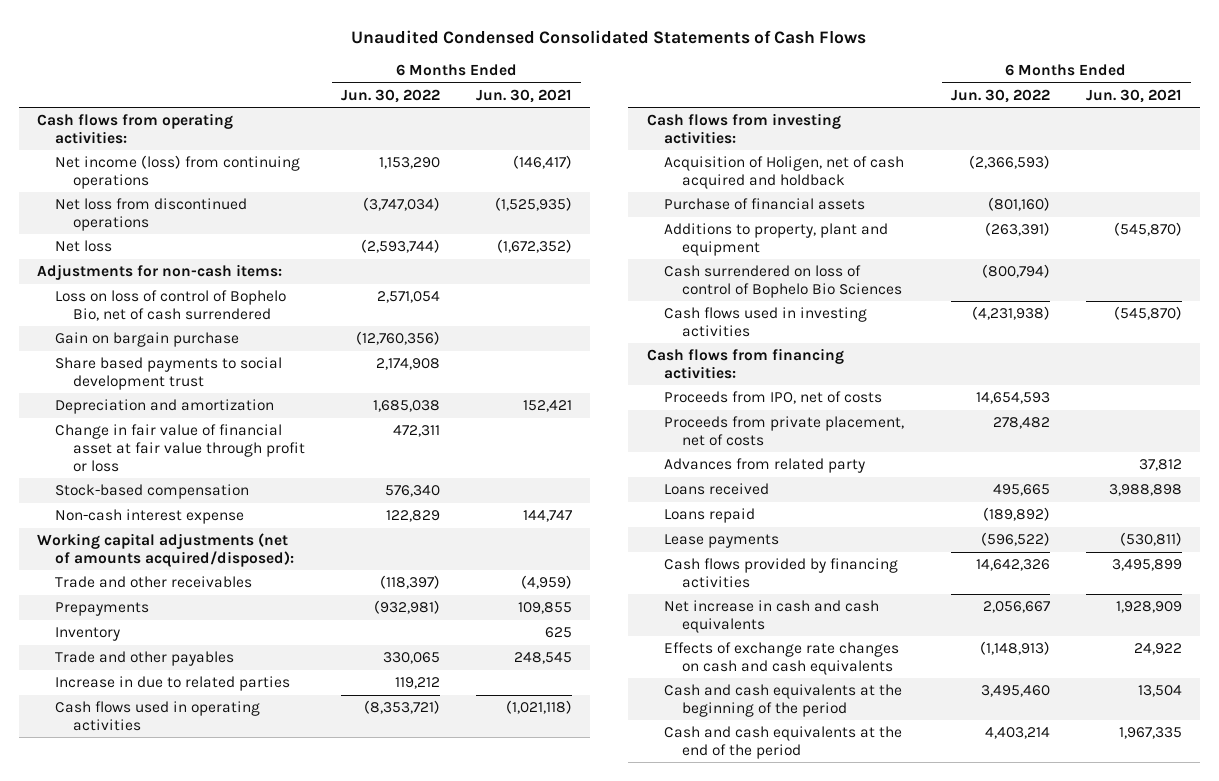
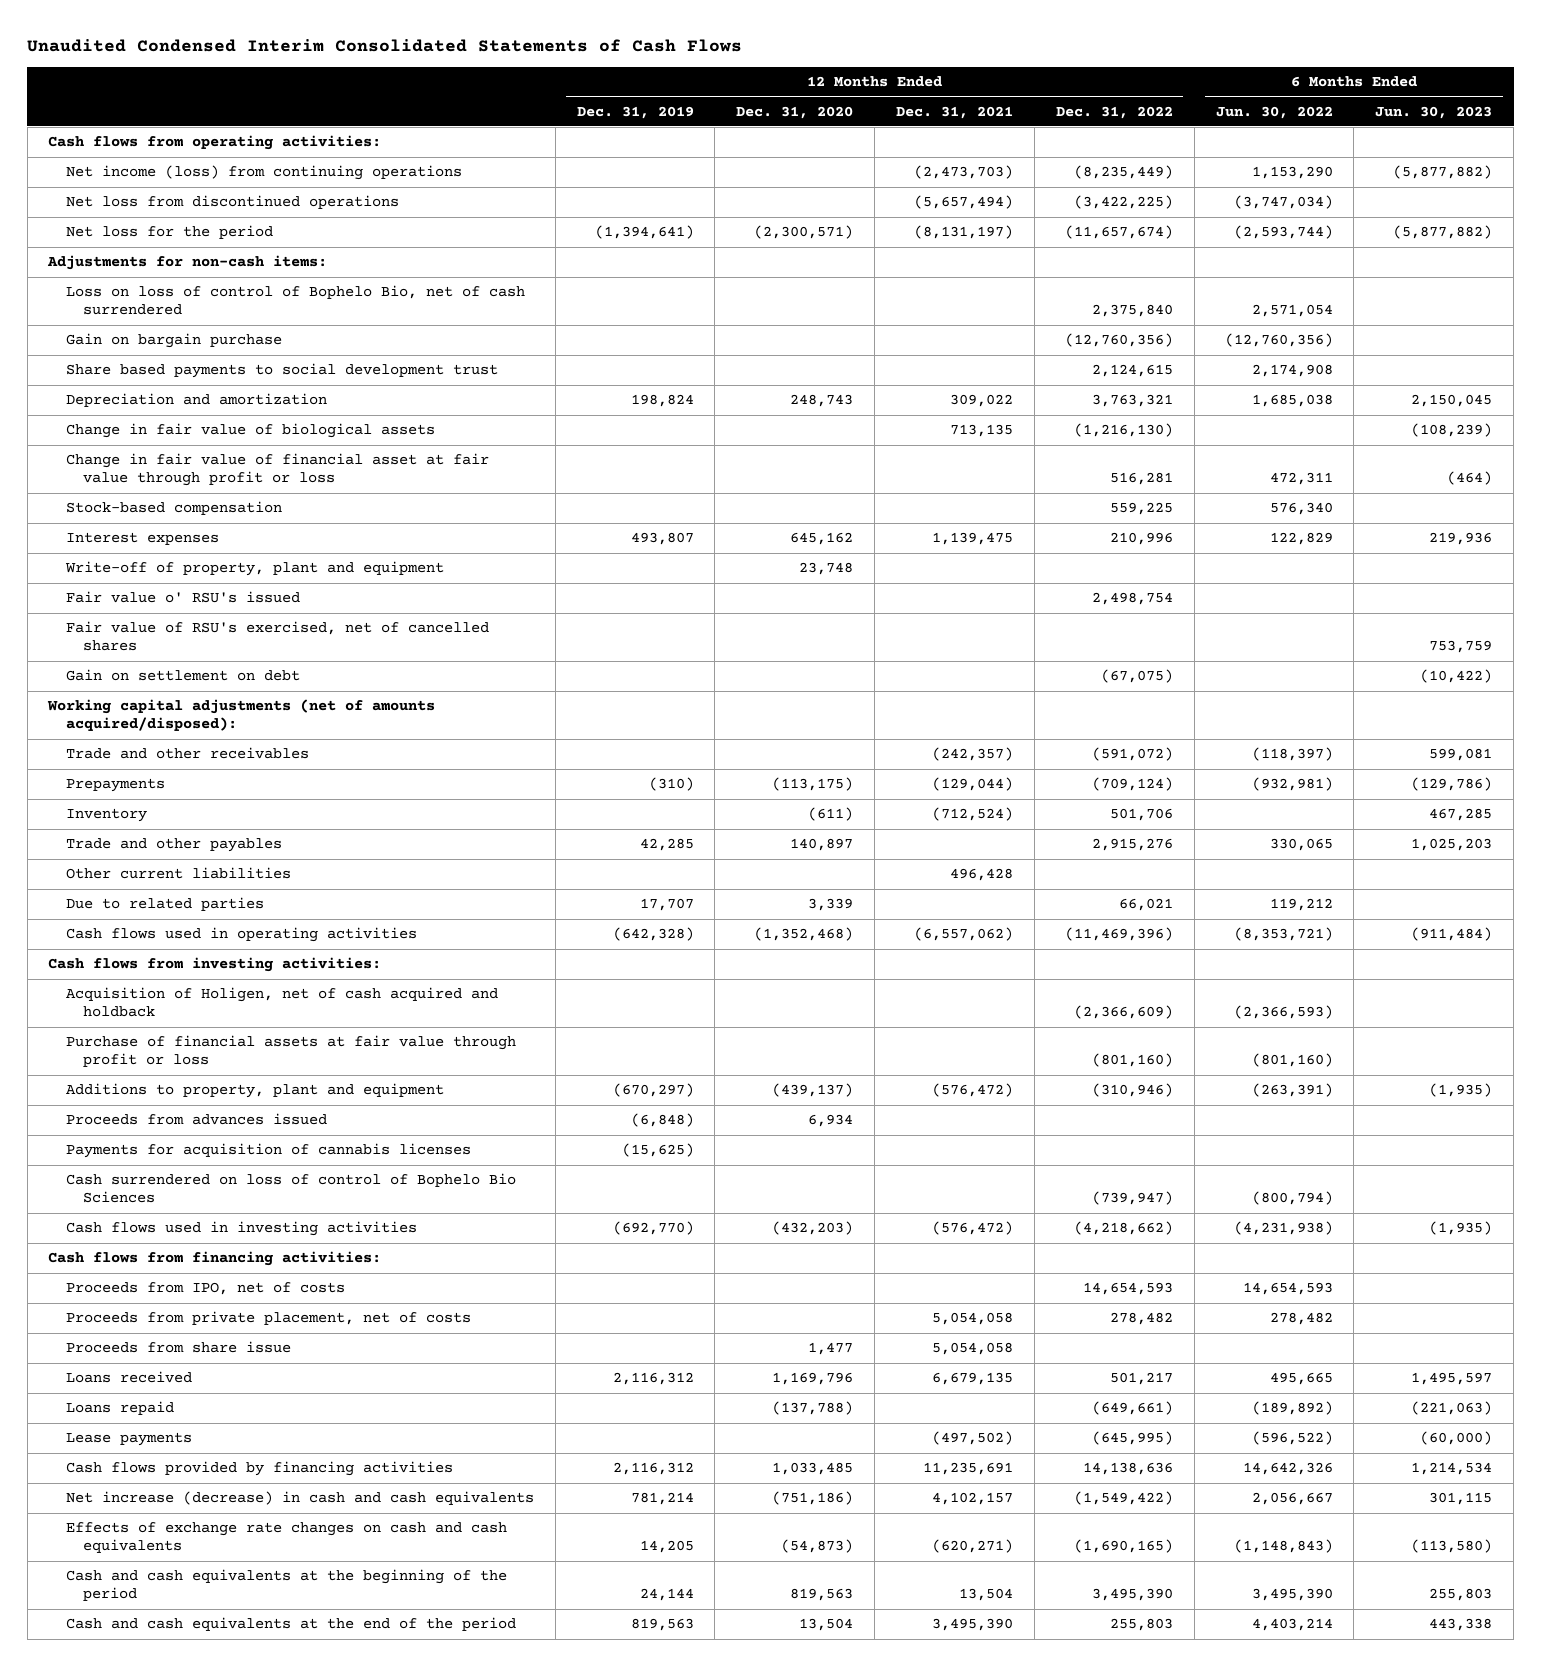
- Unaudited Condensed Consolidated Statements of Cash Flows
+ Unaudited Condensed Interim Consolidated Statements of Cash Flows
- | 6 Months Ended Jun. 30, 2022 | 6 Months Ended Jun. 30, 2021
+ | 12 Months Ended Dec. 31, 2019 | 12 Months Ended Dec. 31, 2020 | 12 Months Ended Dec. 31, 2021 | 12 Months Ended Dec. 31, 2022 | 6 Months Ended Jun. 30, 2022 | 6 Months Ended Jun. 30, 2023
- Net loss | (2,593,744) | (1,672,352)
+ Net loss for the period | (1,394,641) | (2,300,571) | (8,131,197) | (11,657,674) | (2,593,744) | (5,877,882)
+ Change in fair value of biological assets | | | 713,135 | (1,216,130) | | (108,239)
- Non-cash interest expense | 122,829 | 144,747
+ Interest expenses | 493,807 | 645,162 | 1,139,475 | 210,996 | 122,829 | 219,936
+ Write-off of property, plant and equipment | | 23,748 | | | |
+ Fair value o' RSU's issued | | | | 2,498,754 | |
+ Fair value of RSU's exercised, net of cancelled shares | | | | | | 753,759
+ Gain on settlement on debt | | | | (67,075) | | (10,422)
- Increase in due to related parties | 119,212 |
+ Other current liabilities | | | 496,428 | | |
+ Due to related parties | 17,707 | 3,339 | | 66,021 | 119,212 |
- Purchase of financial assets | (801,160) |
+ Purchase of financial assets at fair value through profit or loss | | | | (801,160) | (801,160) |
+ Proceeds from advances issued | (6,848) | 6,934 | | | |
+ Payments for acquisition of cannabis licenses | (15,625) | | | | |
- Advances from related party | | 37,812
+ Proceeds from share issue | | 1,477 | 5,054,058 | | |
- Net increase in cash and cash equivalents | 2,056,667 | 1,928,909
- Effects of exchange rate changes on cash and cash equivalents | (1,148,913) | 24,922
- Cash and cash equivalents at the beginning of the period | 3,495,460 | 13,504
+ Net increase (decrease) in cash and cash equivalents | 781,214 | (751,186) | 4,102,157 | (1,549,422) | 2,056,667 | 301,115
+ Effects of exchange rate changes on cash and cash equivalents | 14,205 | (54,873) | (620,271) | (1,690,165) | (1,148,843) | (113,580)
+ Cash and cash equivalents at the beginning of the period | 24,144 | 819,563 | 13,504 | 3,495,390 | 3,495,390 | 255,803

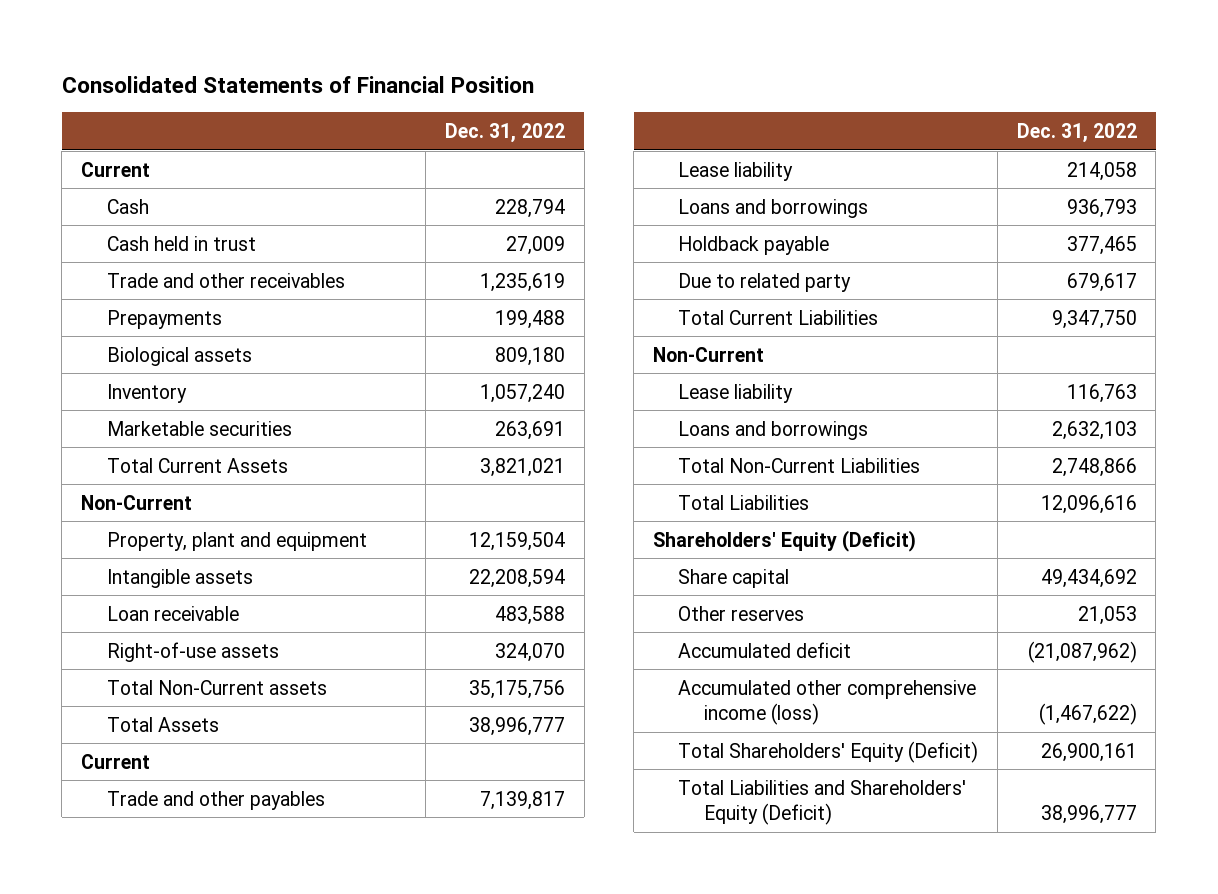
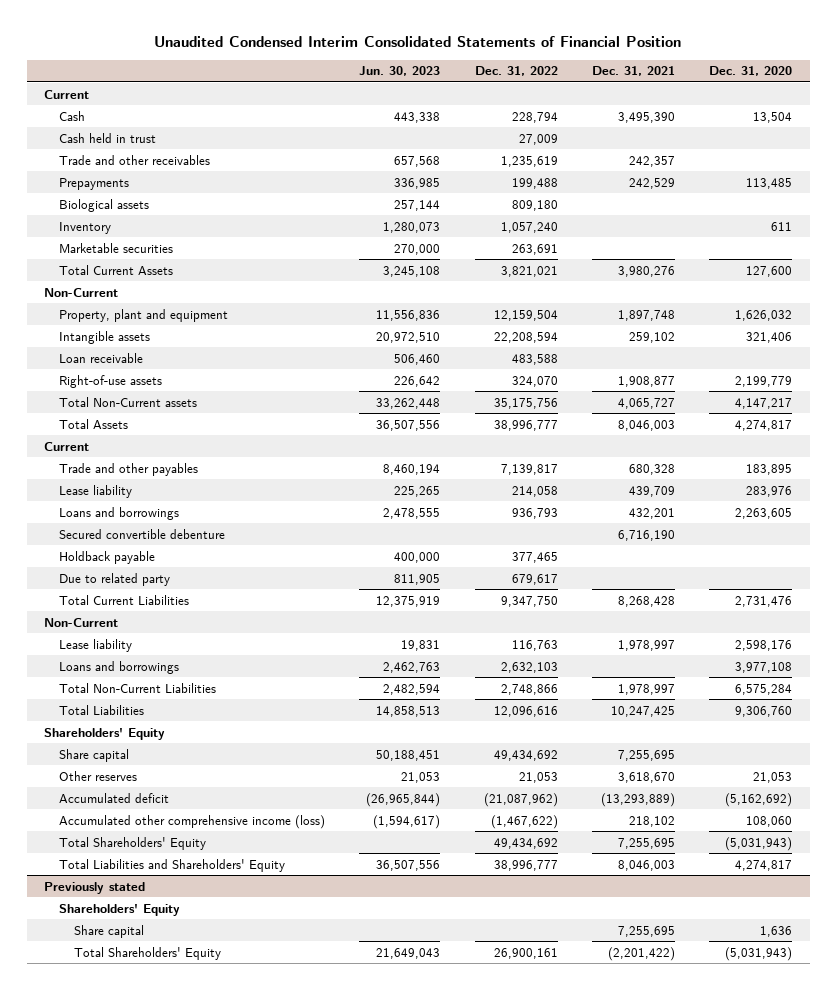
- Consolidated Statements of Financial Position
+ Unaudited Condensed Interim Consolidated Statements of Financial Position
- | Dec. 31, 2022
+ | Jun. 30, 2023 | Dec. 31, 2022 | Dec. 31, 2021 | Dec. 31, 2020
+ Secured convertible debenture | | | 6,716,190 |
- Shareholders' Equity (Deficit)
+ Shareholders' Equity
- Total Shareholders' Equity (Deficit) | 26,900,161
- Total Liabilities and Shareholders' Equity (Deficit) | 38,996,777
+ Total Shareholders' Equity | | 49,434,692 | 7,255,695 | (5,031,943)
+ Total Liabilities and Shareholders' Equity | 36,507,556 | 38,996,777 | 8,046,003 | 4,274,817
+ Previously stated
+ Shareholders' Equity
+ Share capital | | | 7,255,695 | 1,636
+ Total Shareholders' Equity | 21,649,043 | 26,900,161 | (2,201,422) | (5,031,943)

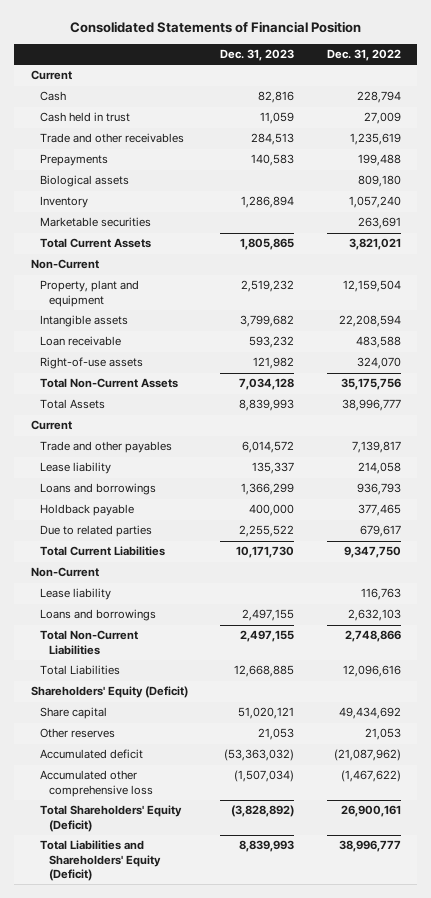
- Unaudited Condensed Interim Consolidated Statements of Financial Position
+ Consolidated Statements of Financial Position
- | Jun. 30, 2023 | Dec. 31, 2022 | Dec. 31, 2021 | Dec. 31, 2020
+ | Dec. 31, 2023 | Dec. 31, 2022
- Total Non-Current assets | 33,262,448 | 35,175,756 | 4,065,727 | 4,147,217
+ Total Non-Current Assets | 7,034,128 | 35,175,756
- Secured convertible debenture | | | 6,716,190 |
- Due to related party | 811,905 | 679,617 | |
+ Due to related parties | 2,255,522 | 679,617
- Shareholders' Equity
+ Shareholders' Equity (Deficit)
- Accumulated other comprehensive income (loss) | (1,594,617) | (1,467,622) | 218,102 | 108,060
- Total Shareholders' Equity | | 49,434,692 | 7,255,695 | (5,031,943)
- Total Liabilities and Shareholders' Equity | 36,507,556 | 38,996,777 | 8,046,003 | 4,274,817
- Previously stated
- Shareholders' Equity
- Share capital | | | 7,255,695 | 1,636
- Total Shareholders' Equity | 21,649,043 | 26,900,161 | (2,201,422) | (5,031,943)
+ Accumulated other comprehensive loss | (1,507,034) | (1,467,622)
+ Total Shareholders' Equity (Deficit) | (3,828,892) | 26,900,161
+ Total Liabilities and Shareholders' Equity (Deficit) | 8,839,993 | 38,996,777

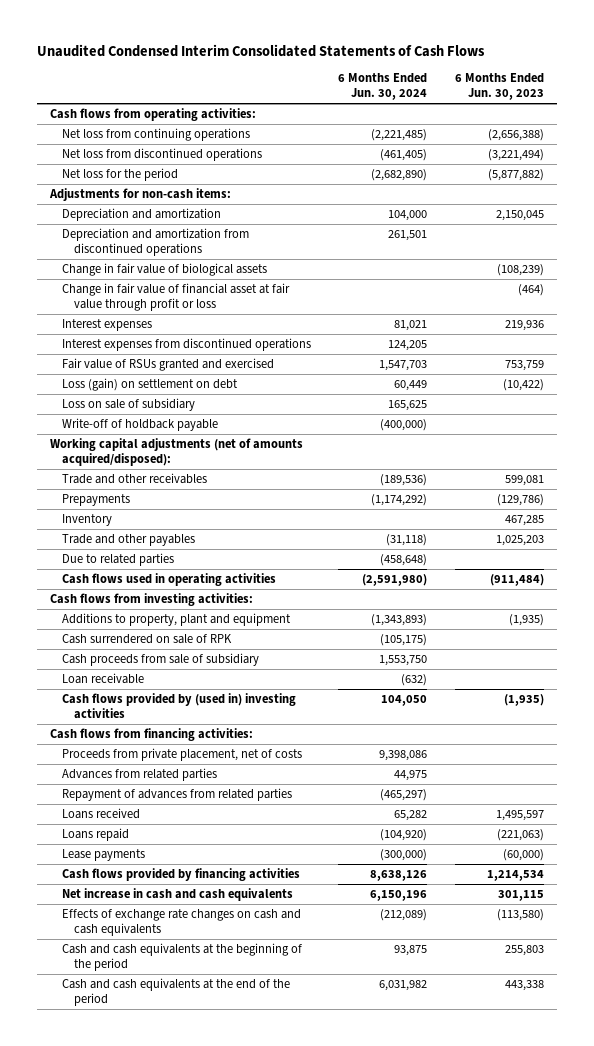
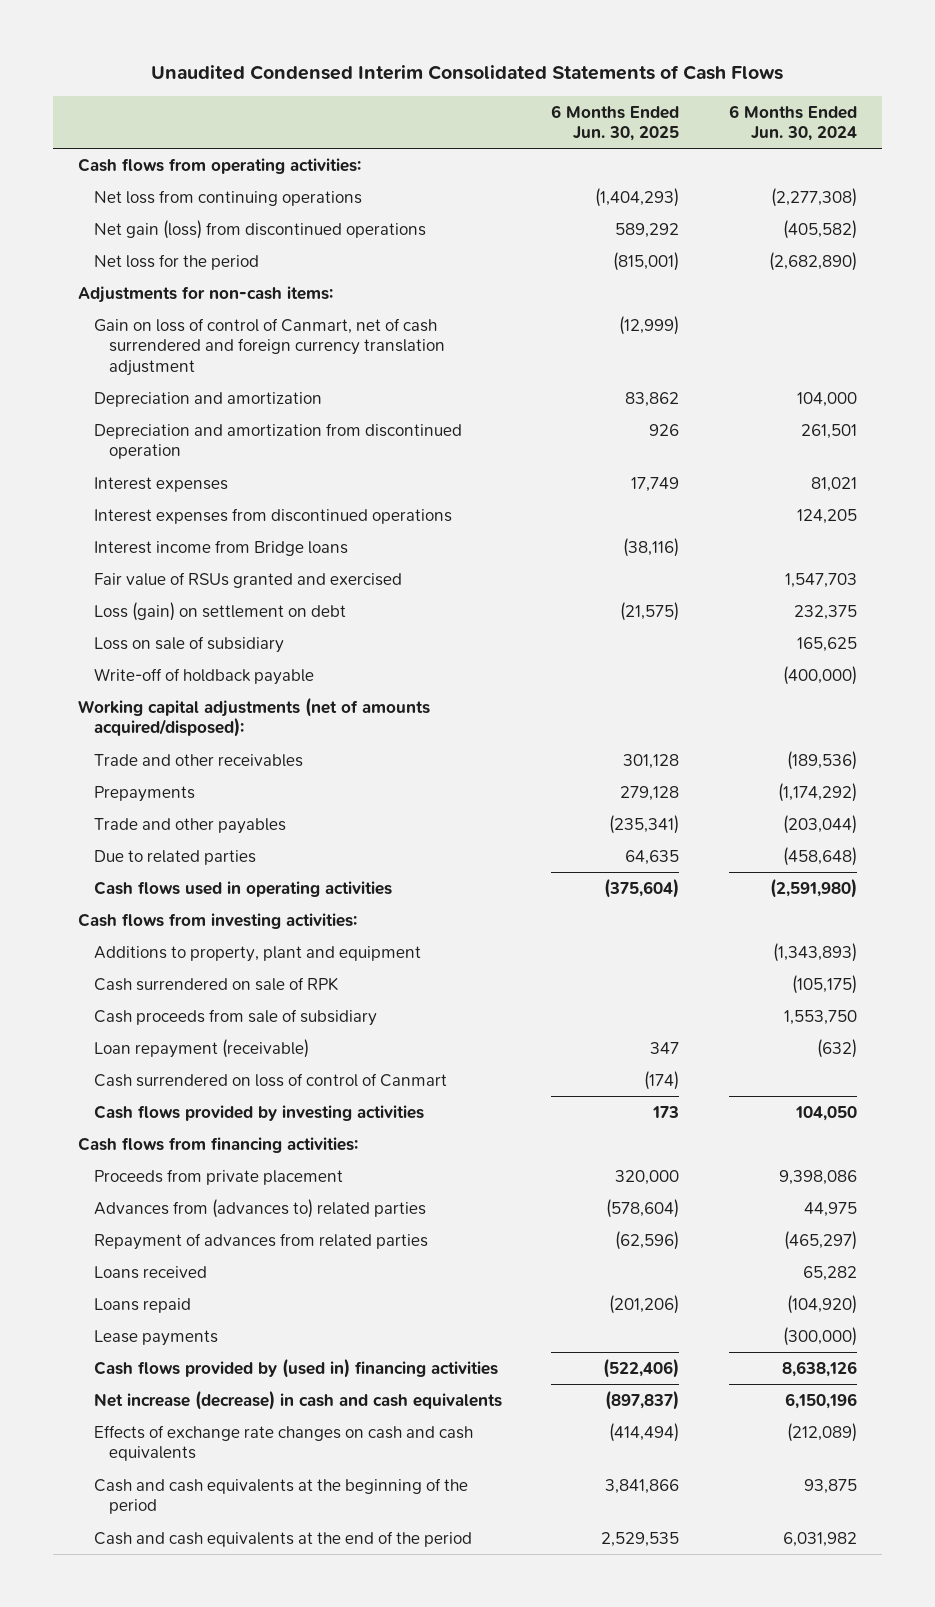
- | 6 Months Ended Jun. 30, 2024 | 6 Months Ended Jun. 30, 2023
+ | 6 Months Ended Jun. 30, 2025 | 6 Months Ended Jun. 30, 2024
- Net loss from continuing operations | (2,221,485) | (2,656,388)
- Net loss from discontinued operations | (461,405) | (3,221,494)
+ Net loss from continuing operations | (1,404,293) | (2,277,308)
+ Net gain (loss) from discontinued operations | 589,292 | (405,582)
+ Gain on loss of control of Canmart, net of cash surrendered and foreign currency translation adjustment | (12,999) |
- Depreciation and amortization from discontinued operations | 261,501 |
- Change in fair value of biological assets | | (108,239)
- Change in fair value of financial asset at fair value through profit or loss | | (464)
+ Depreciation and amortization from discontinued operation | 926 | 261,501
+ Interest income from Bridge loans | (38,116) |
- Loss (gain) on settlement on debt | 60,449 | (10,422)
+ Loss (gain) on settlement on debt | (21,575) | 232,375
- Inventory | | 467,285
- Trade and other payables | (31,118) | 1,025,203
+ Trade and other payables | (235,341) | (203,044)
- Loan receivable | (632) |
- Cash flows provided by (used in) investing activities | 104,050 | (1,935)
+ Loan repayment (receivable) | 347 | (632)
+ Cash surrendered on loss of control of Canmart | (174) |
+ Cash flows provided by investing activities | 173 | 104,050
- Proceeds from private placement, net of costs | 9,398,086 |
- Advances from related parties | 44,975 |
+ Proceeds from private placement | 320,000 | 9,398,086
+ Advances from (advances to) related parties | (578,604) | 44,975
- Cash flows provided by financing activities | 8,638,126 | 1,214,534
- Net increase in cash and cash equivalents | 6,150,196 | 301,115
+ Cash flows provided by (used in) financing activities | (522,406) | 8,638,126
+ Net increase (decrease) in cash and cash equivalents | (897,837) | 6,150,196

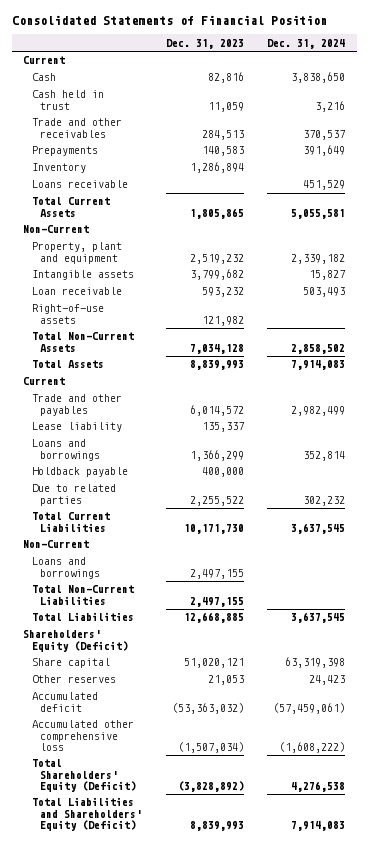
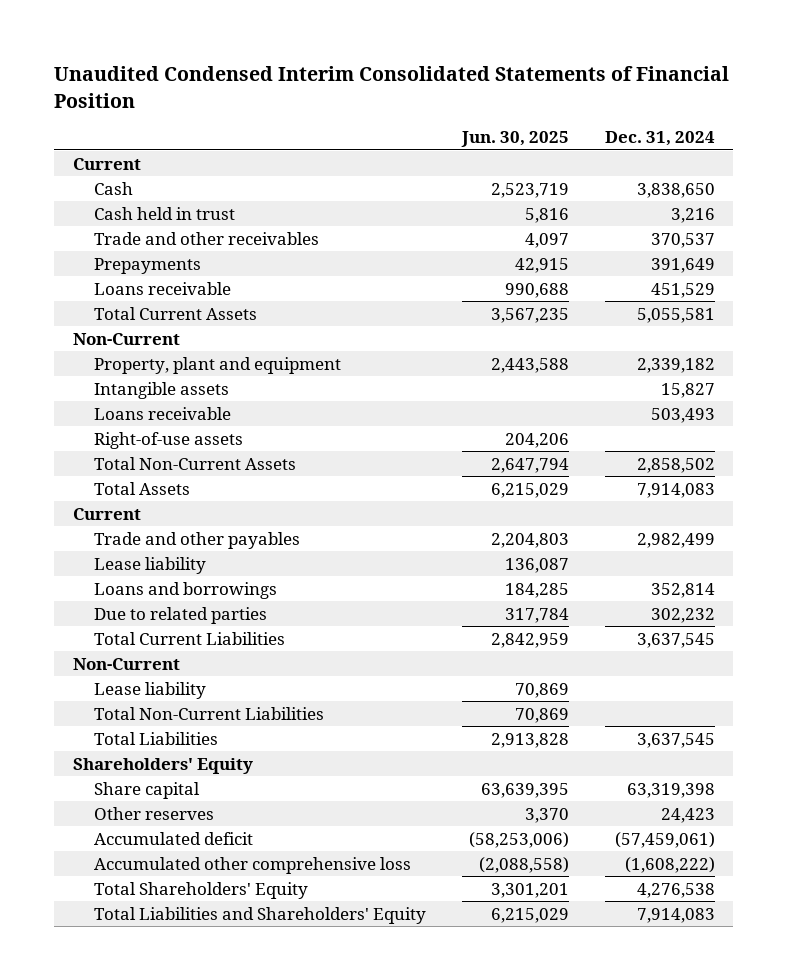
- Consolidated Statements of Financial Position
+ Unaudited Condensed Interim Consolidated Statements of Financial Position
- | Dec. 31, 2023 | Dec. 31, 2024
+ | Jun. 30, 2025 | Dec. 31, 2024
- Inventory | 1,286,894 |
- Loan receivable | 593,232 | 503,493
+ Loans receivable | | 503,493
- Holdback payable | 400,000 |
- Loans and borrowings | 2,497,155 |
+ Lease liability | 70,869 |
- Shareholders' Equity (Deficit)
+ Shareholders' Equity
- Total Shareholders' Equity (Deficit) | (3,828,892) | 4,276,538
- Total Liabilities and Shareholders' Equity (Deficit) | 8,839,993 | 7,914,083
+ Total Shareholders' Equity | 3,301,201 | 4,276,538
+ Total Liabilities and Shareholders' Equity | 6,215,029 | 7,914,083

